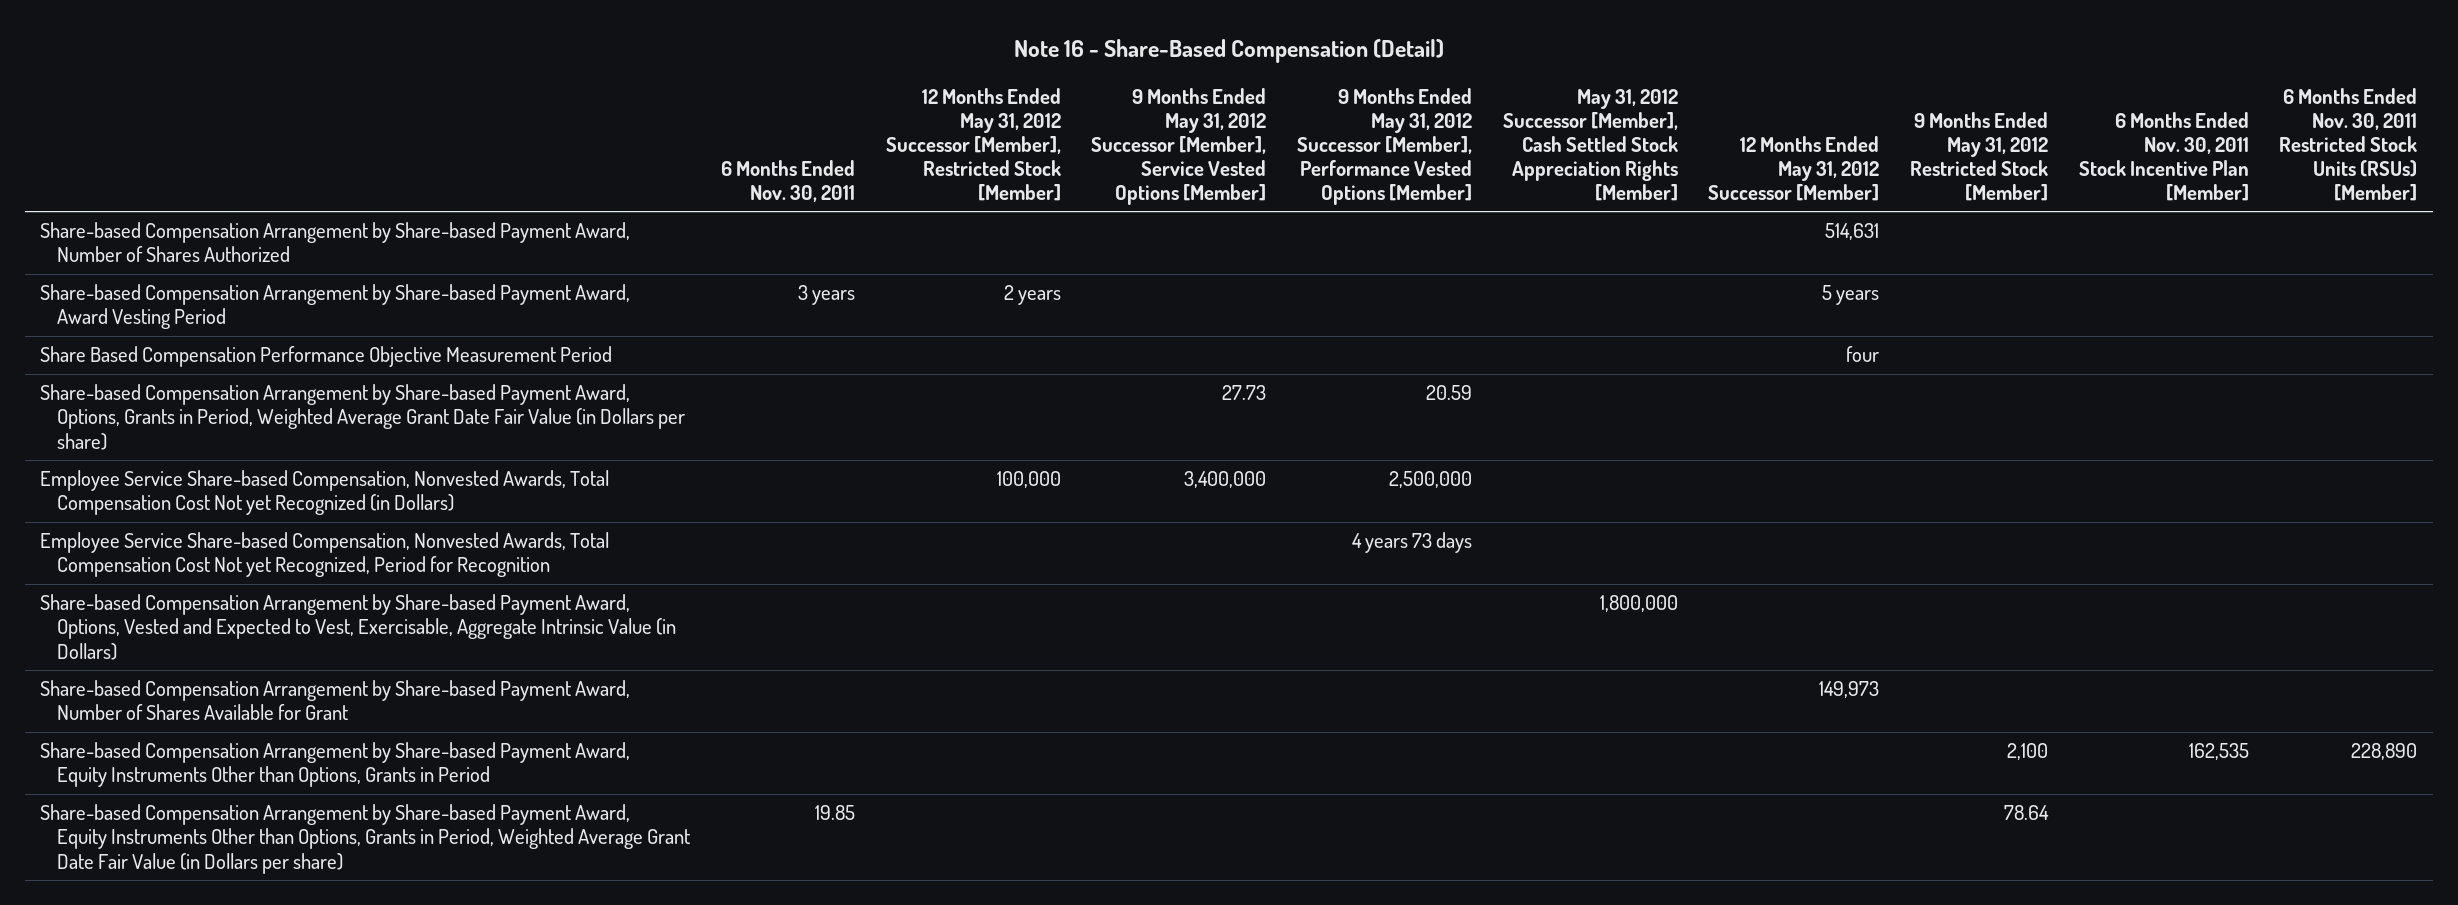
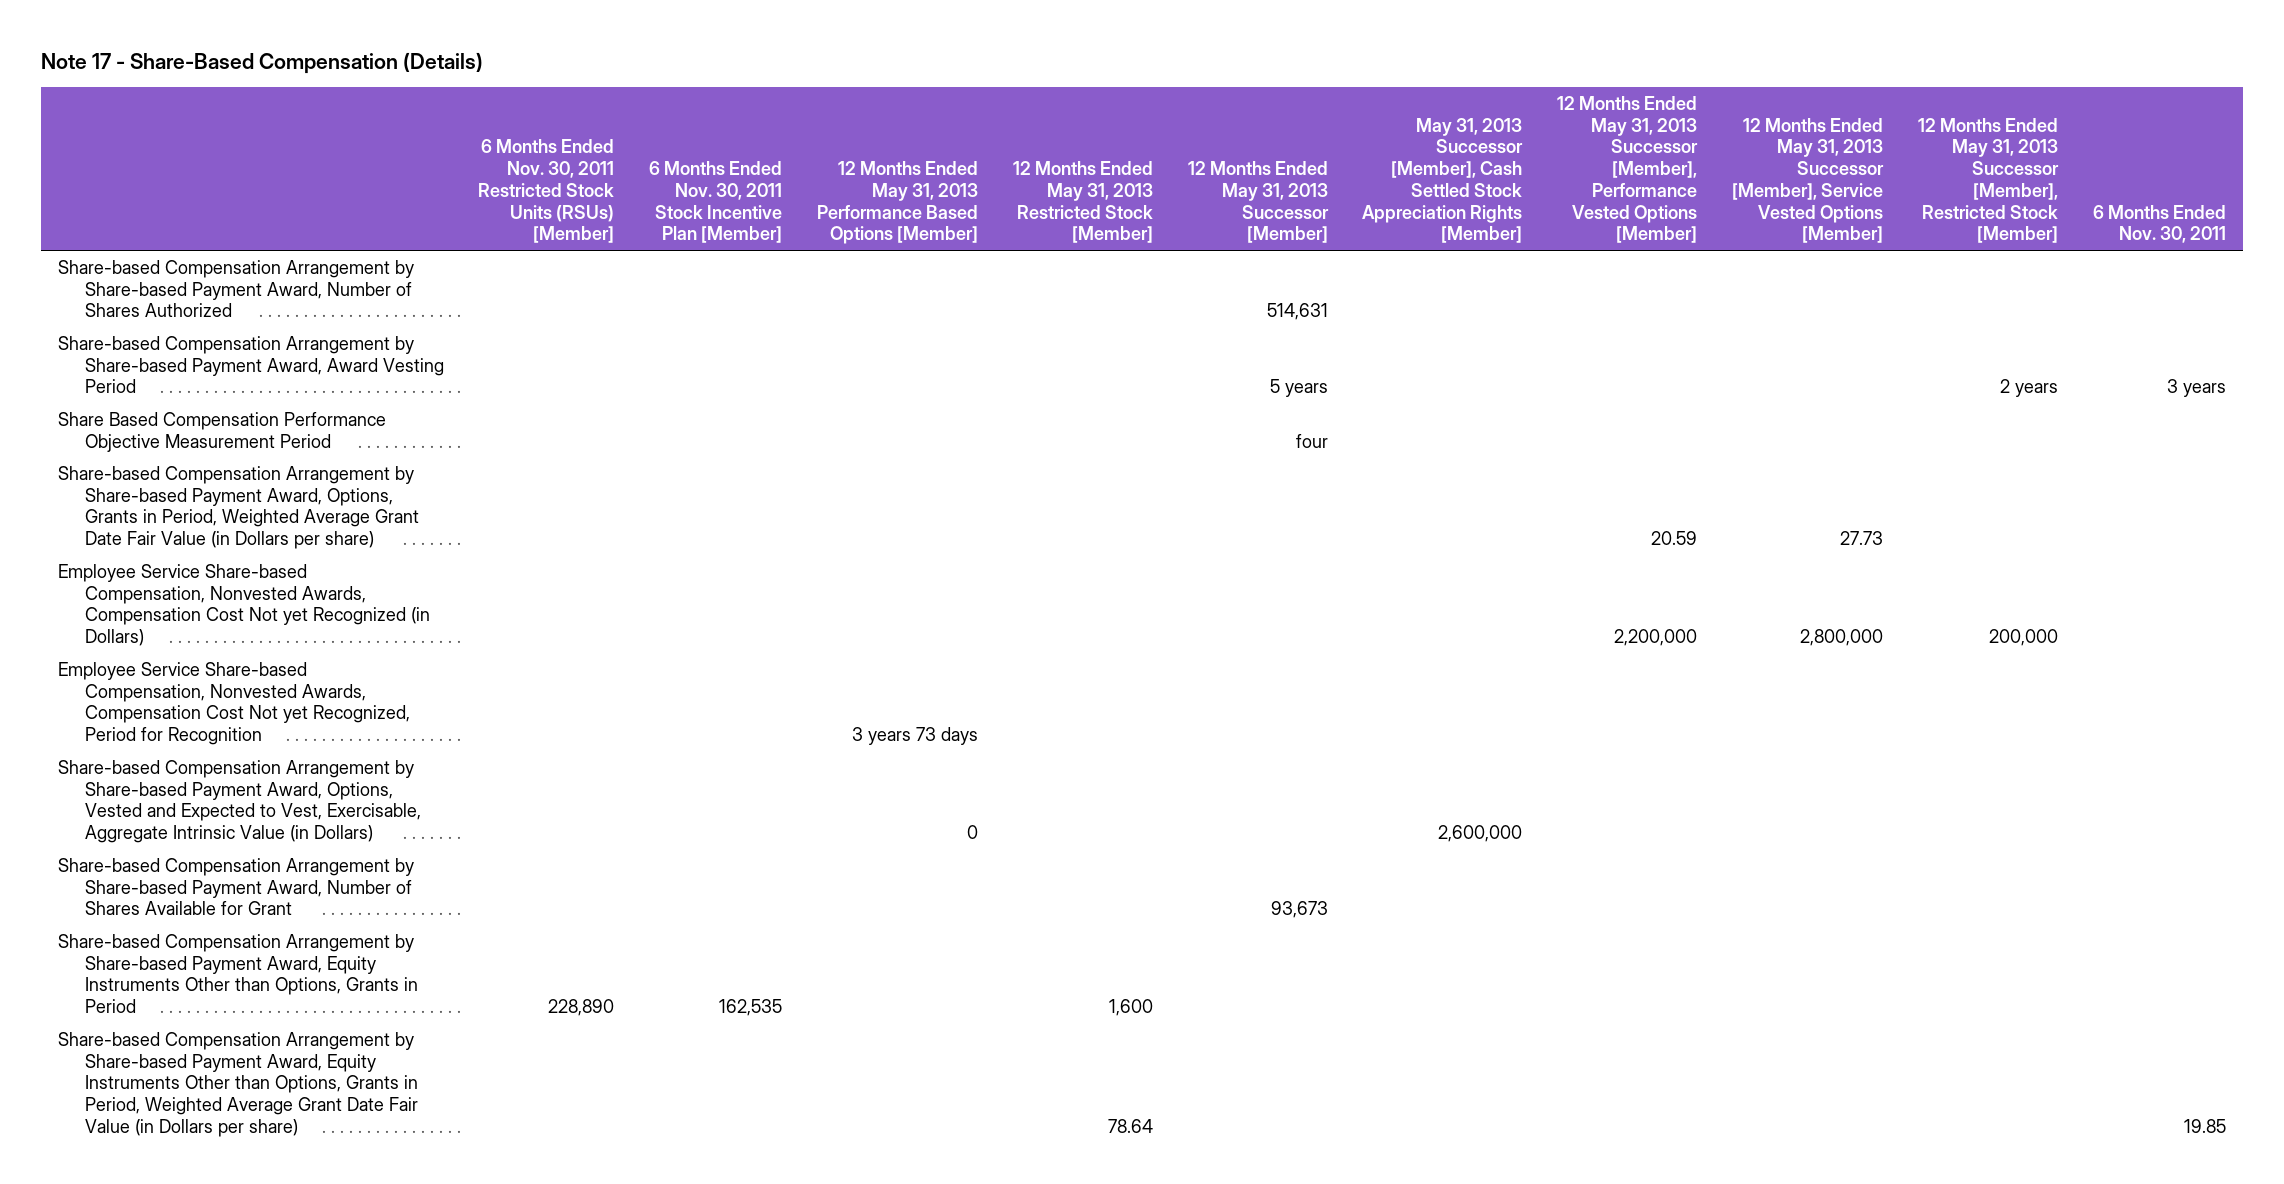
- Note 16 - Share-Based Compensation (Detail)
+ Note 17 - Share-Based Compensation (Details)
- | 6 Months Ended Nov. 30, 2011 | 12 Months Ended May 31, 2012 Successor [Member], Restricted Stock [Member] | 9 Months Ended May 31, 2012 Successor [Member], Service Vested Options [Member] | 9 Months Ended May 31, 2012 Successor [Member], Performance Vested Options [Member] | May 31, 2012 Successor [Member], Cash Settled Stock Appreciation Rights [Member] | 12 Months Ended May 31, 2012 Successor [Member] | 9 Months Ended May 31, 2012 Restricted Stock [Member] | 6 Months Ended Nov. 30, 2011 Stock Incentive Plan [Member] | 6 Months Ended Nov. 30, 2011 Restricted Stock Units (RSUs) [Member]
+ | 6 Months Ended Nov. 30, 2011 Restricted Stock Units (RSUs) [Member] | 6 Months Ended Nov. 30, 2011 Stock Incentive Plan [Member] | 12 Months Ended May 31, 2013 Performance Based Options [Member] | 12 Months Ended May 31, 2013 Restricted Stock [Member] | 12 Months Ended May 31, 2013 Successor [Member] | May 31, 2013 Successor [Member], Cash Settled Stock Appreciation Rights [Member] | 12 Months Ended May 31, 2013 Successor [Member], Performance Vested Options [Member] | 12 Months Ended May 31, 2013 Successor [Member], Service Vested Options [Member] | 12 Months Ended May 31, 2013 Successor [Member], Restricted Stock [Member] | 6 Months Ended Nov. 30, 2011
- Employee Service Share-based Compensation, Nonvested Awards, Total Compensation Cost Not yet Recognized (in Dollars) | | 100,000 | 3,400,000 | 2,500,000 | | | | |
- Employee Service Share-based Compensation, Nonvested Awards, Total Compensation Cost Not yet Recognized, Period for Recognition | | | | 4 years 73 days | | | | |
+ Employee Service Share-based Compensation, Nonvested Awards, Compensation Cost Not yet Recognized (in Dollars) | | | | | | | 2,200,000 | 2,800,000 | 200,000 |
+ Employee Service Share-based Compensation, Nonvested Awards, Compensation Cost Not yet Recognized, Period for Recognition | | | 3 years 73 days | | | | | | |

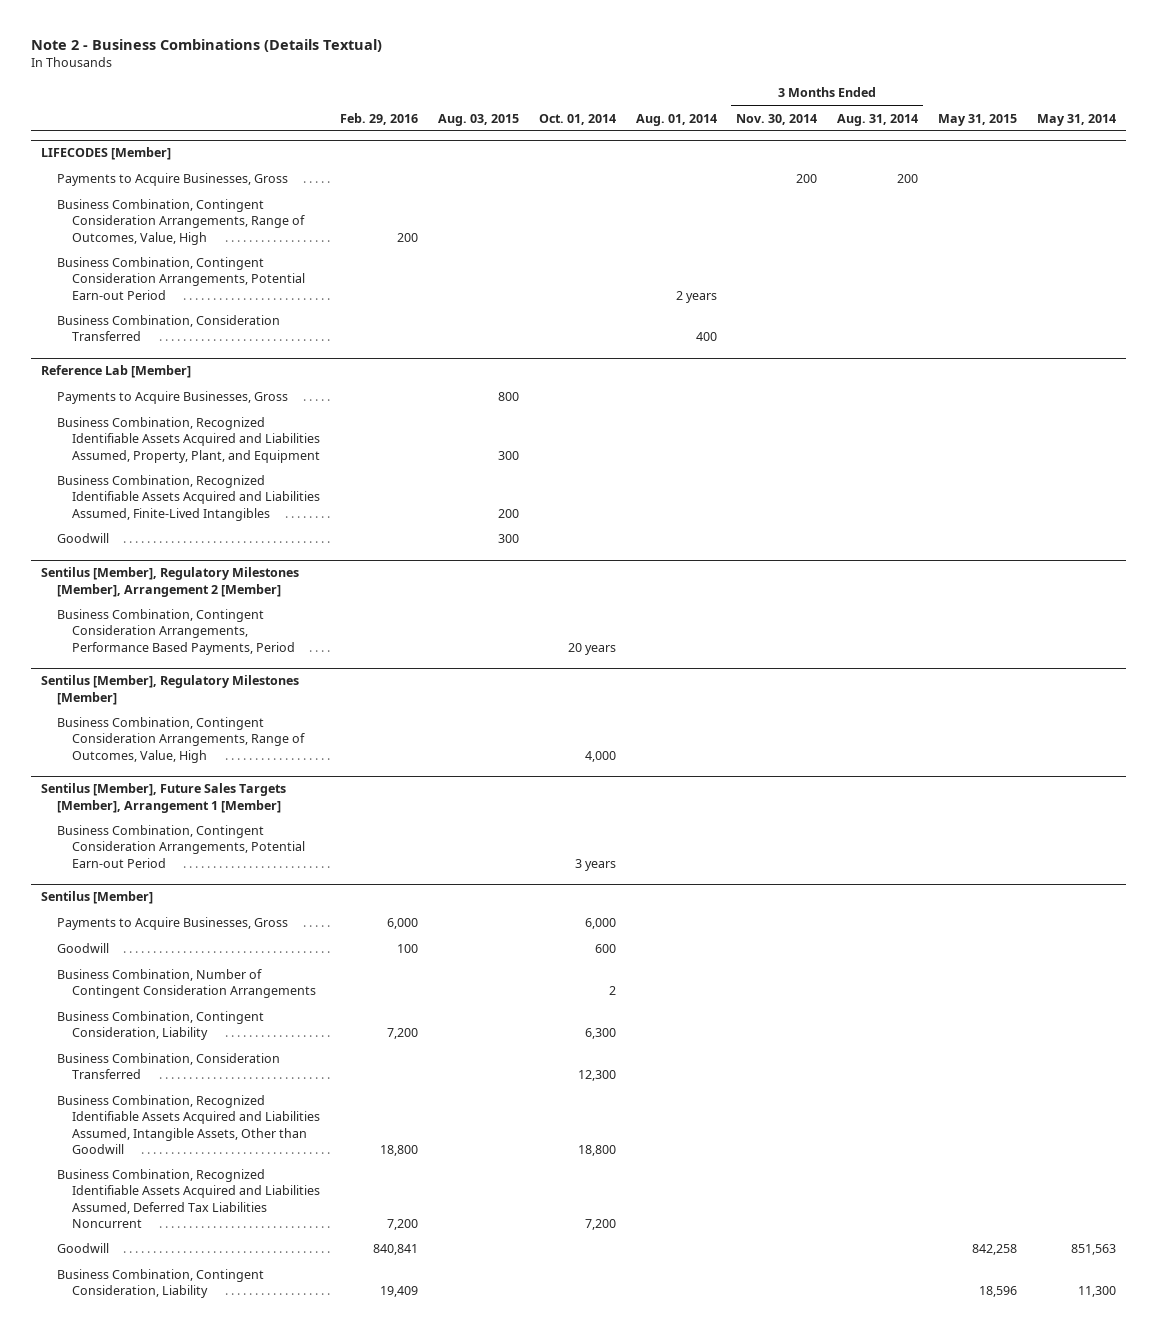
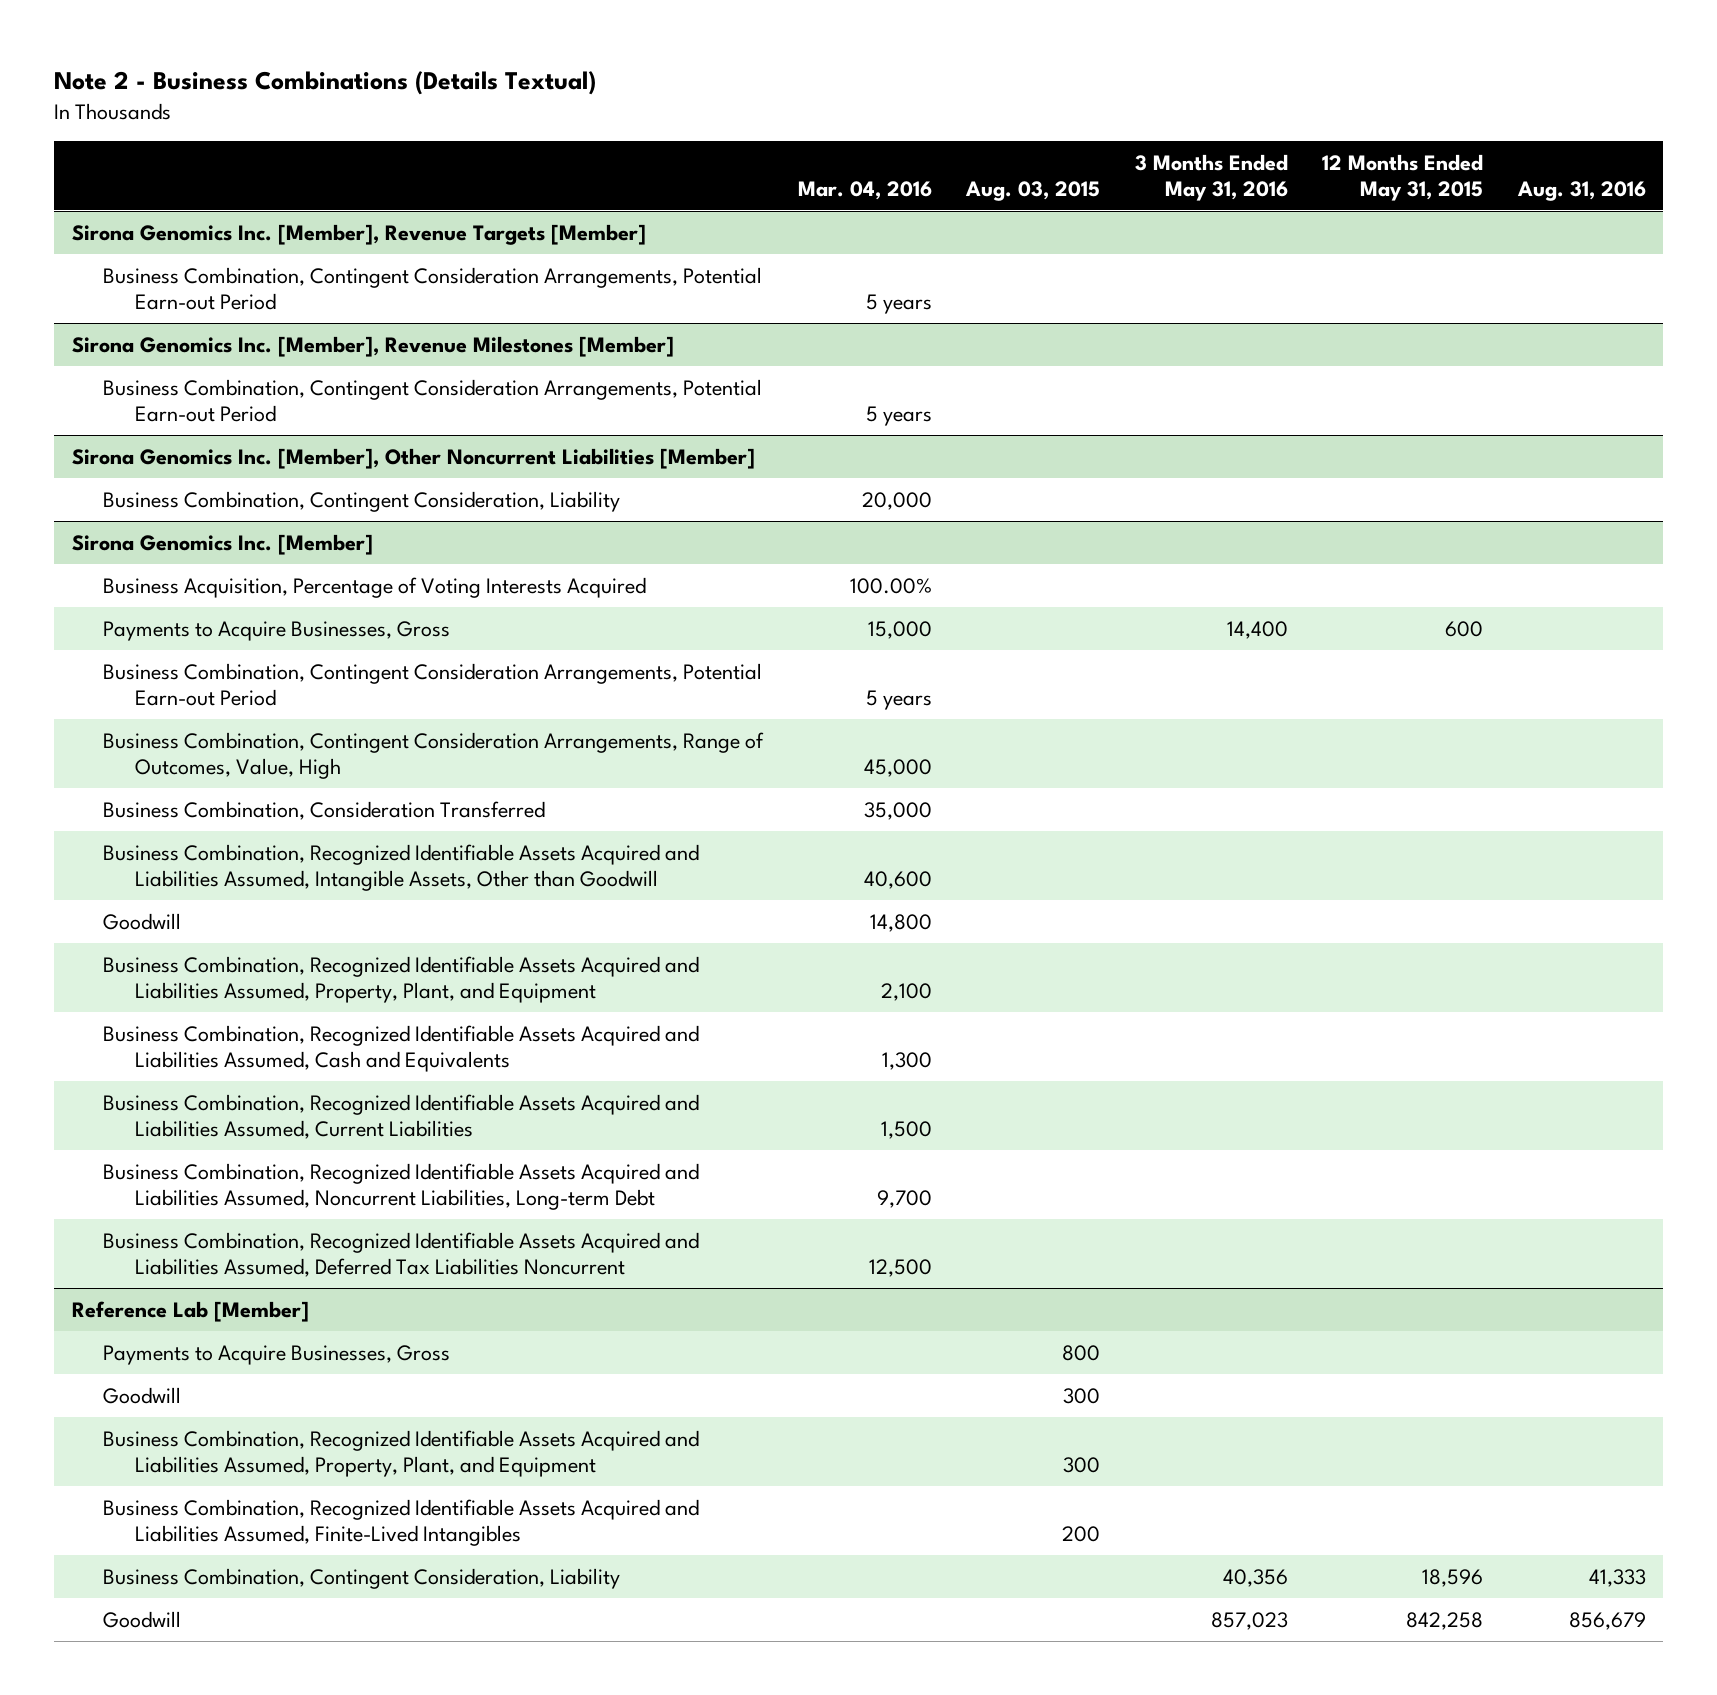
- | Feb. 29, 2016 | Aug. 03, 2015 | Oct. 01, 2014 | Aug. 01, 2014 | 3 Months Ended Nov. 30, 2014 | 3 Months Ended Aug. 31, 2014 | May 31, 2015 | May 31, 2014
+ | Mar. 04, 2016 | Aug. 03, 2015 | 3 Months Ended May 31, 2016 | 12 Months Ended May 31, 2015 | Aug. 31, 2016
- LIFECODES [Member]
- Payments to Acquire Businesses, Gross | | | | | 200 | 200 | |
- Business Combination, Contingent Consideration Arrangements, Range of Outcomes, Value, High | 200 | | | | | | |
- Business Combination, Contingent Consideration Arrangements, Potential Earn-out Period | | | | 2 years | | | |
- Business Combination, Consideration Transferred | | | | 400 | | | |
+ Sirona Genomics Inc. [Member], Revenue Targets [Member]
+ Business Combination, Contingent Consideration Arrangements, Potential Earn-out Period | 5 years | | | |
+ Sirona Genomics Inc. [Member], Revenue Milestones [Member]
+ Business Combination, Contingent Consideration Arrangements, Potential Earn-out Period | 5 years | | | |
+ Sirona Genomics Inc. [Member], Other Noncurrent Liabilities [Member]
+ Business Combination, Contingent Consideration, Liability | 20,000 | | | |
+ Sirona Genomics Inc. [Member]
+ Business Acquisition, Percentage of Voting Interests Acquired | 100.00% | | | |
+ Payments to Acquire Businesses, Gross | 15,000 | | 14,400 | 600 |
+ Business Combination, Contingent Consideration Arrangements, Potential Earn-out Period | 5 years | | | |
+ Business Combination, Contingent Consideration Arrangements, Range of Outcomes, Value, High | 45,000 | | | |
+ Business Combination, Consideration Transferred | 35,000 | | | |
+ Business Combination, Recognized Identifiable Assets Acquired and Liabilities Assumed, Intangible Assets, Other than Goodwill | 40,600 | | | |
+ Goodwill | 14,800 | | | |
+ Business Combination, Recognized Identifiable Assets Acquired and Liabilities Assumed, Property, Plant, and Equipment | 2,100 | | | |
+ Business Combination, Recognized Identifiable Assets Acquired and Liabilities Assumed, Cash and Equivalents | 1,300 | | | |
+ Business Combination, Recognized Identifiable Assets Acquired and Liabilities Assumed, Current Liabilities | 1,500 | | | |
+ Business Combination, Recognized Identifiable Assets Acquired and Liabilities Assumed, Noncurrent Liabilities, Long-term Debt | 9,700 | | | |
+ Business Combination, Recognized Identifiable Assets Acquired and Liabilities Assumed, Deferred Tax Liabilities Noncurrent | 12,500 | | | |
@ Reference Lab [Member]
moved up: Goodwill | | 300 | | |
- Sentilus [Member], Regulatory Milestones [Member], Arrangement 2 [Member]
- Business Combination, Contingent Consideration Arrangements, Performance Based Payments, Period | | | 20 years | | | | |
- Sentilus [Member], Regulatory Milestones [Member]
- Business Combination, Contingent Consideration Arrangements, Range of Outcomes, Value, High | | | 4,000 | | | | |
- Sentilus [Member], Future Sales Targets [Member], Arrangement 1 [Member]
- Business Combination, Contingent Consideration Arrangements, Potential Earn-out Period | | | 3 years | | | | |
- Sentilus [Member]
- Payments to Acquire Businesses, Gross | 6,000 | | 6,000 | | | | |
- Goodwill | 100 | | 600 | | | | |
- Business Combination, Number of Contingent Consideration Arrangements | | | 2 | | | | |
- Business Combination, Contingent Consideration, Liability | 7,200 | | 6,300 | | | | |
- Business Combination, Consideration Transferred | | | 12,300 | | | | |
- Business Combination, Recognized Identifiable Assets Acquired and Liabilities Assumed, Intangible Assets, Other than Goodwill | 18,800 | | 18,800 | | | | |
- Business Combination, Recognized Identifiable Assets Acquired and Liabilities Assumed, Deferred Tax Liabilities Noncurrent | 7,200 | | 7,200 | | | | |
- Goodwill | 840,841 | | | | | | 842,258 | 851,563
- Business Combination, Contingent Consideration, Liability | 19,409 | | | | | | 18,596 | 11,300
@ Reference Lab [Member]
+ Business Combination, Contingent Consideration, Liability | | | 40,356 | 18,596 | 41,333
+ Goodwill | | | 857,023 | 842,258 | 856,679

